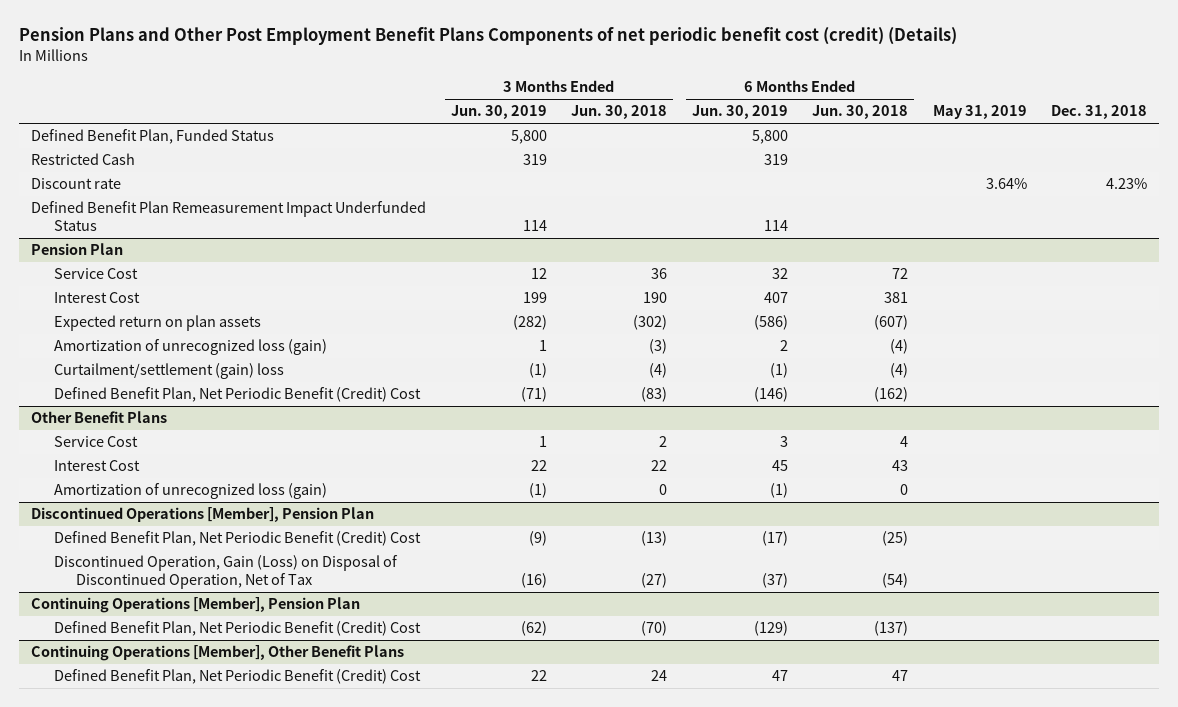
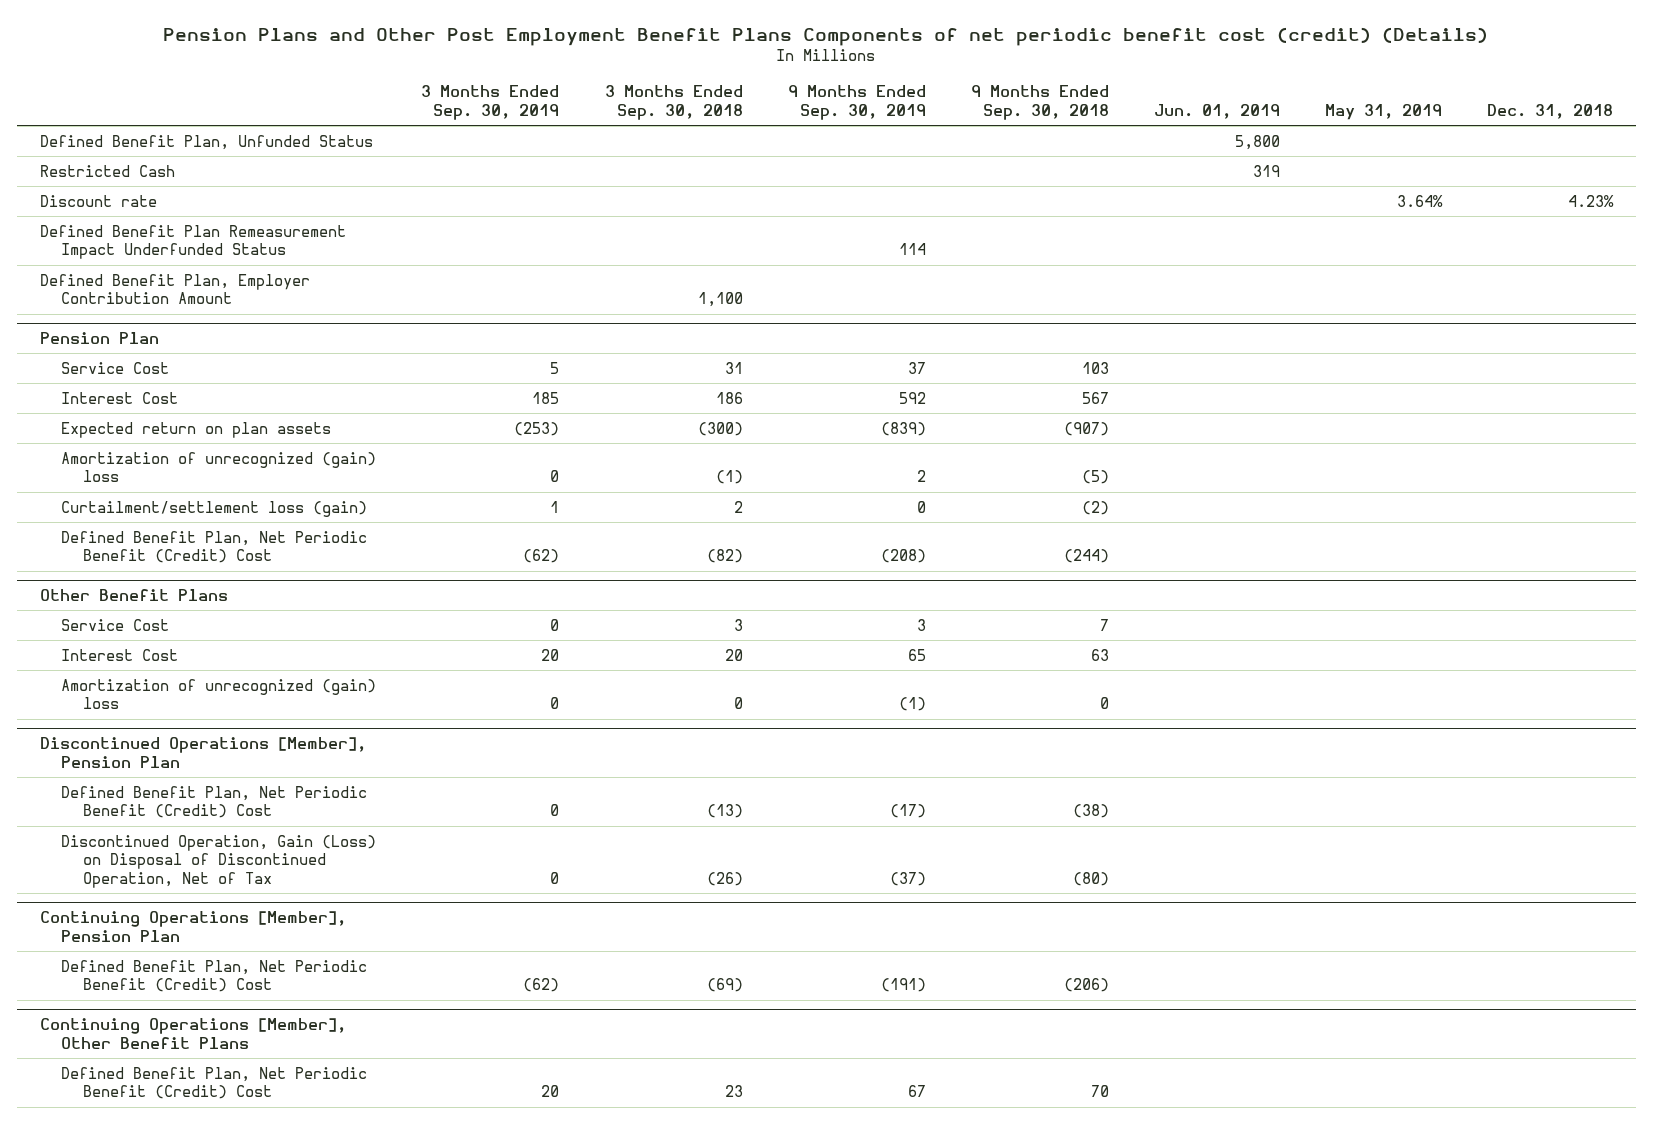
- | 3 Months Ended Jun. 30, 2019 | 3 Months Ended Jun. 30, 2018 | 6 Months Ended Jun. 30, 2019 | 6 Months Ended Jun. 30, 2018 | May 31, 2019 | Dec. 31, 2018
+ | 3 Months Ended Sep. 30, 2019 | 3 Months Ended Sep. 30, 2018 | 9 Months Ended Sep. 30, 2019 | 9 Months Ended Sep. 30, 2018 | Jun. 01, 2019 | May 31, 2019 | Dec. 31, 2018
- Defined Benefit Plan, Funded Status | 5,800 | | 5,800 | | |
+ Defined Benefit Plan, Unfunded Status | | | | | 5,800 | |
+ Defined Benefit Plan, Employer Contribution Amount | | 1,100 | | | | |
@ Pension Plan
- Amortization of unrecognized loss (gain) | 1 | (3) | 2 | (4) | |
- Curtailment/settlement (gain) loss | (1) | (4) | (1) | (4) | |
+ Amortization of unrecognized (gain) loss | 0 | (1) | 2 | (5) | | |
+ Curtailment/settlement loss (gain) | 1 | 2 | 0 | (2) | | |
@ Other Benefit Plans
- Amortization of unrecognized loss (gain) | (1) | 0 | (1) | 0 | |
+ Amortization of unrecognized (gain) loss | 0 | 0 | (1) | 0 | | |

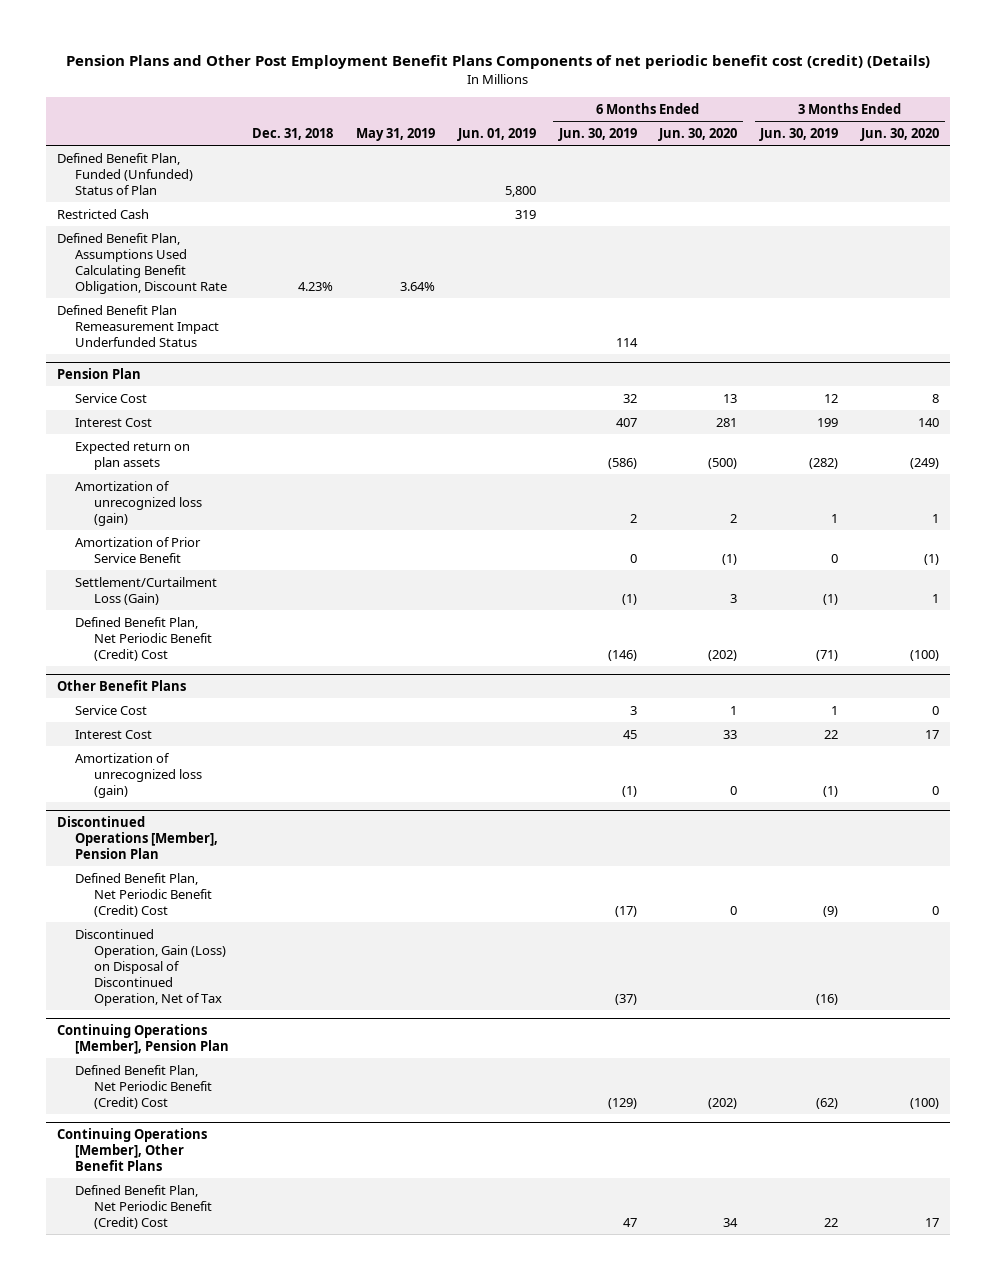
- | 3 Months Ended Sep. 30, 2019 | 3 Months Ended Sep. 30, 2018 | 9 Months Ended Sep. 30, 2019 | 9 Months Ended Sep. 30, 2018 | Jun. 01, 2019 | May 31, 2019 | Dec. 31, 2018
+ | Dec. 31, 2018 | May 31, 2019 | Jun. 01, 2019 | 6 Months Ended Jun. 30, 2019 | 6 Months Ended Jun. 30, 2020 | 3 Months Ended Jun. 30, 2019 | 3 Months Ended Jun. 30, 2020
- Defined Benefit Plan, Unfunded Status | | | | | 5,800 | |
+ Defined Benefit Plan, Funded (Unfunded) Status of Plan | | | 5,800 | | | |
- Discount rate | | | | | | 3.64% | 4.23%
+ Defined Benefit Plan, Assumptions Used Calculating Benefit Obligation, Discount Rate | 4.23% | 3.64% | | | | |
- Defined Benefit Plan, Employer Contribution Amount | | 1,100 | | | | |
@ Pension Plan
- Amortization of unrecognized (gain) loss | 0 | (1) | 2 | (5) | | |
- Curtailment/settlement loss (gain) | 1 | 2 | 0 | (2) | | |
+ Amortization of unrecognized loss (gain) | | | | 2 | 2 | 1 | 1
+ Amortization of Prior Service Benefit | | | | 0 | (1) | 0 | (1)
+ Settlement/Curtailment Loss (Gain) | | | | (1) | 3 | (1) | 1
@ Other Benefit Plans
- Amortization of unrecognized (gain) loss | 0 | 0 | (1) | 0 | | |
+ Amortization of unrecognized loss (gain) | | | | (1) | 0 | (1) | 0

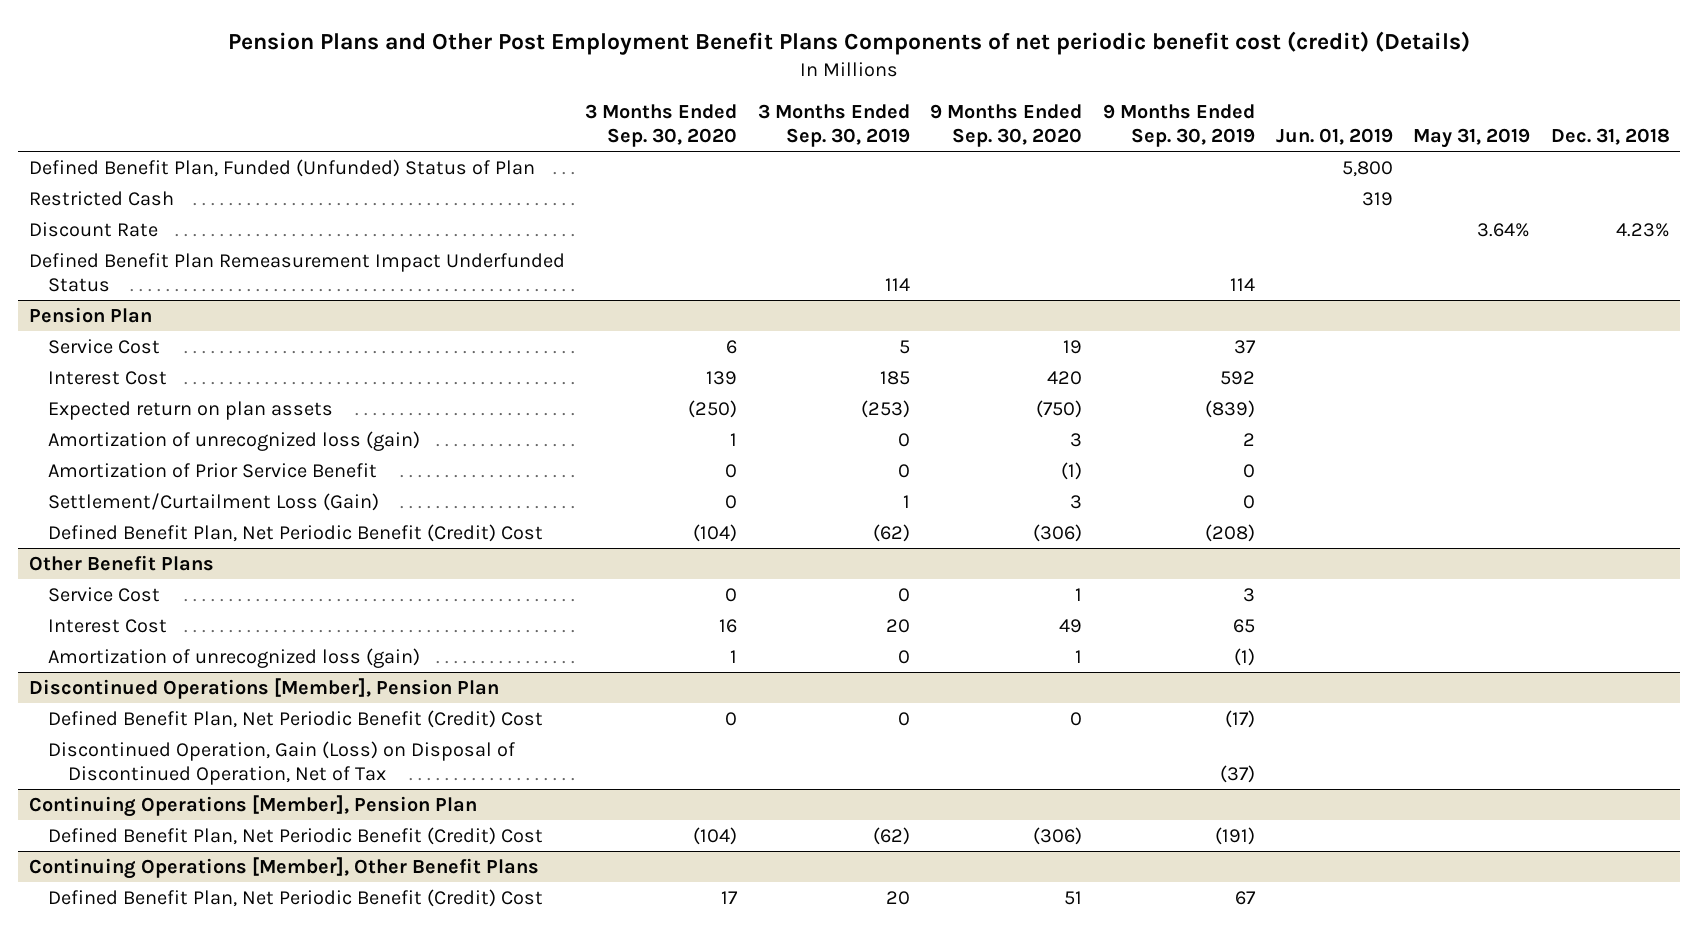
- | Dec. 31, 2018 | May 31, 2019 | Jun. 01, 2019 | 6 Months Ended Jun. 30, 2019 | 6 Months Ended Jun. 30, 2020 | 3 Months Ended Jun. 30, 2019 | 3 Months Ended Jun. 30, 2020
+ | 3 Months Ended Sep. 30, 2020 | 3 Months Ended Sep. 30, 2019 | 9 Months Ended Sep. 30, 2020 | 9 Months Ended Sep. 30, 2019 | Jun. 01, 2019 | May 31, 2019 | Dec. 31, 2018
- Defined Benefit Plan, Assumptions Used Calculating Benefit Obligation, Discount Rate | 4.23% | 3.64% | | | | |
+ Discount Rate | | | | | | 3.64% | 4.23%

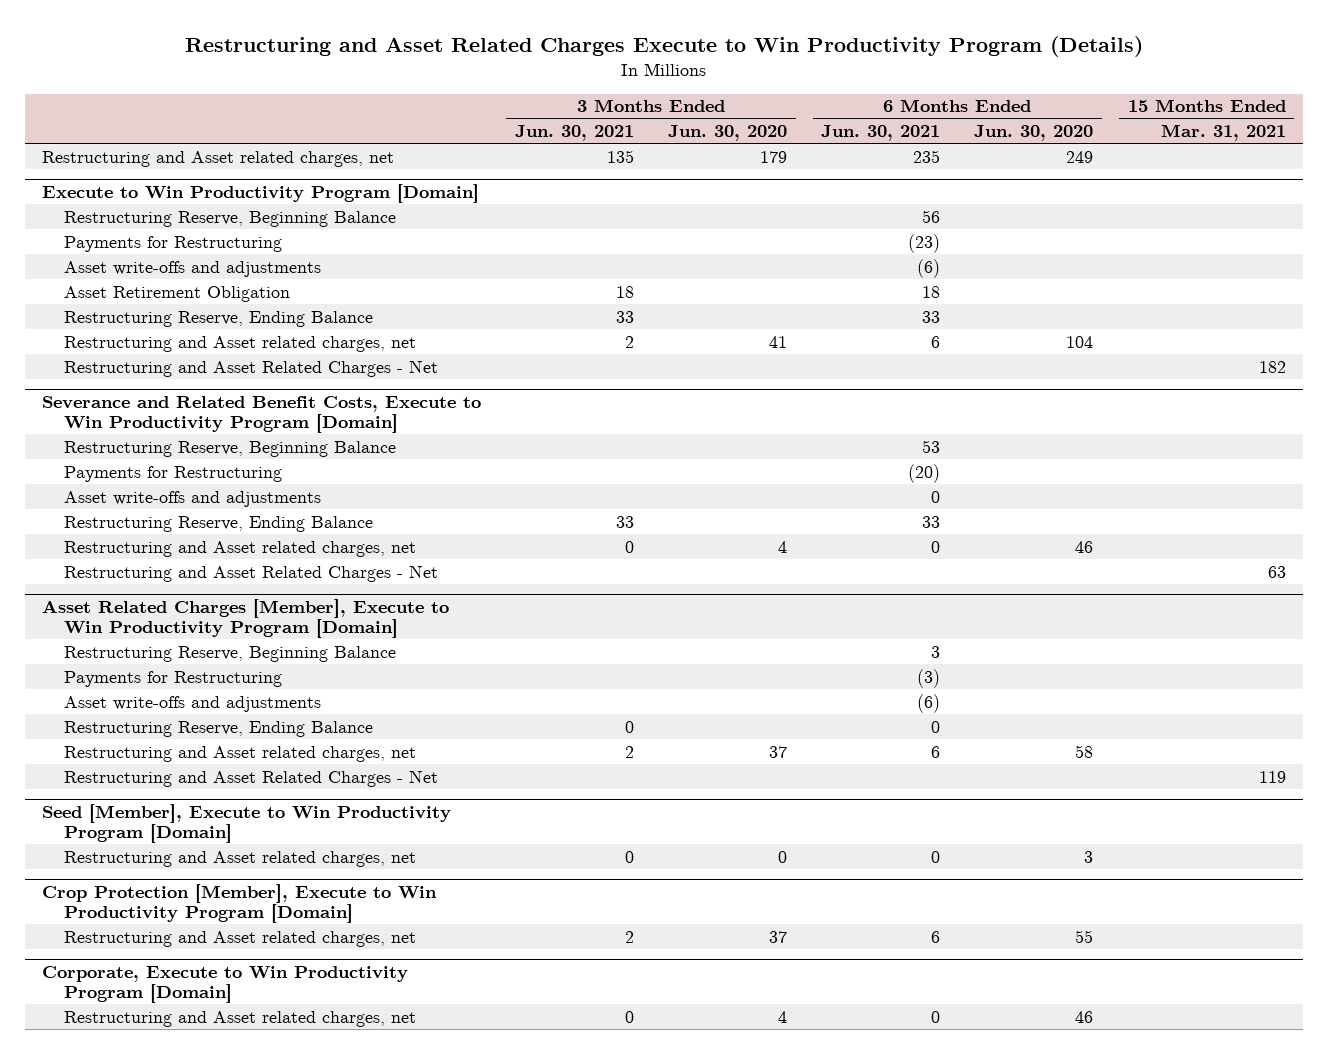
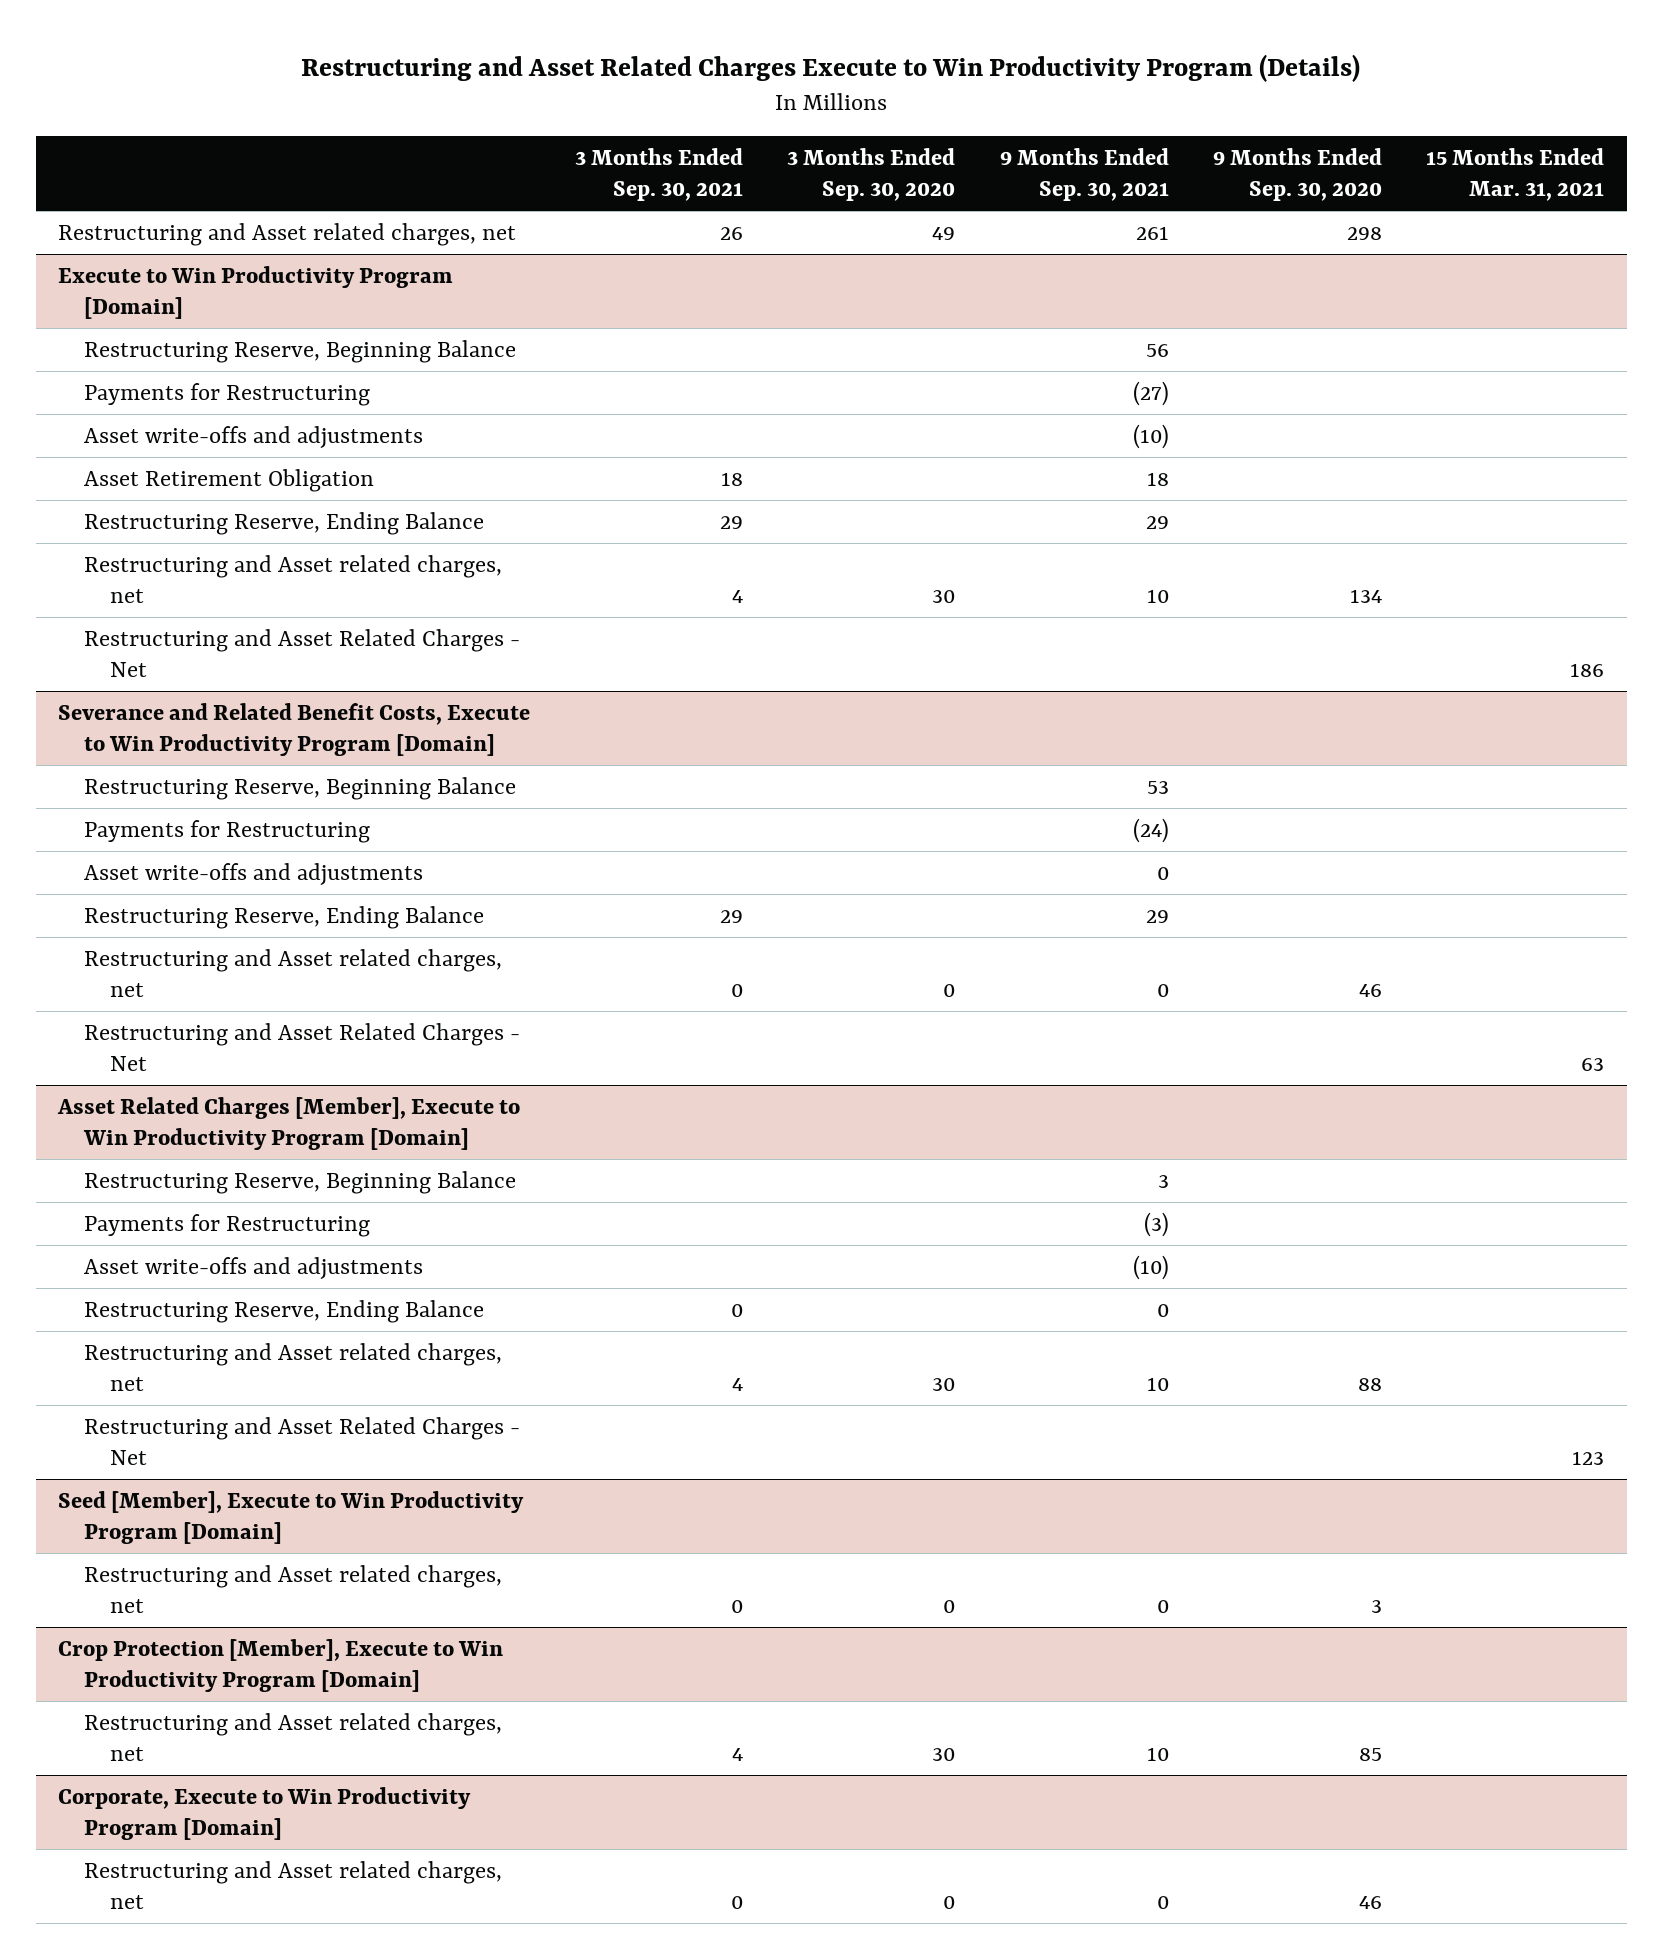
- | 3 Months Ended Jun. 30, 2021 | 3 Months Ended Jun. 30, 2020 | 6 Months Ended Jun. 30, 2021 | 6 Months Ended Jun. 30, 2020 | 15 Months Ended Mar. 31, 2021
+ | 3 Months Ended Sep. 30, 2021 | 3 Months Ended Sep. 30, 2020 | 9 Months Ended Sep. 30, 2021 | 9 Months Ended Sep. 30, 2020 | 15 Months Ended Mar. 31, 2021
@ Execute to Win Productivity Program [Domain]
- Restructuring and Asset Related Charges - Net | | | | | 182
+ Restructuring and Asset Related Charges - Net | | | | | 186
@ Asset Related Charges [Member], Execute to Win Productivity Program [Domain]
- Restructuring and Asset Related Charges - Net | | | | | 119
+ Restructuring and Asset Related Charges - Net | | | | | 123

